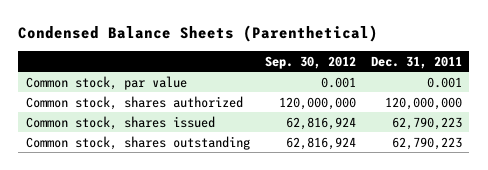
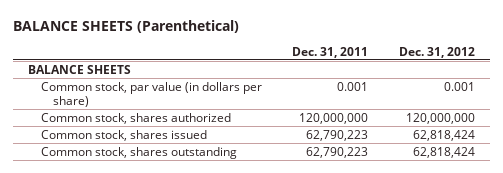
- Condensed Balance Sheets (Parenthetical)
+ BALANCE SHEETS (Parenthetical)
- | Sep. 30, 2012 | Dec. 31, 2011
+ | Dec. 31, 2011 | Dec. 31, 2012
- Common stock, par value | 0.001 | 0.001
+ BALANCE SHEETS
+ Common stock, par value (in dollars per share) | 0.001 | 0.001

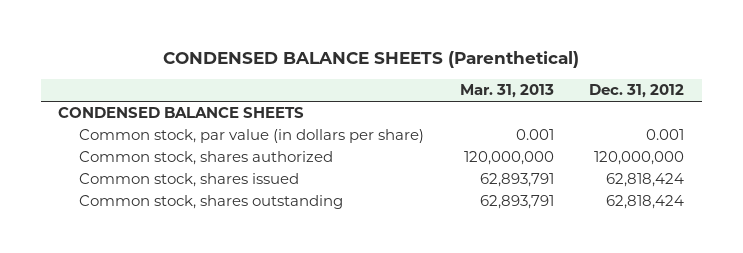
- BALANCE SHEETS (Parenthetical)
+ CONDENSED BALANCE SHEETS (Parenthetical)
- | Dec. 31, 2011 | Dec. 31, 2012
+ | Mar. 31, 2013 | Dec. 31, 2012
- BALANCE SHEETS
+ CONDENSED BALANCE SHEETS

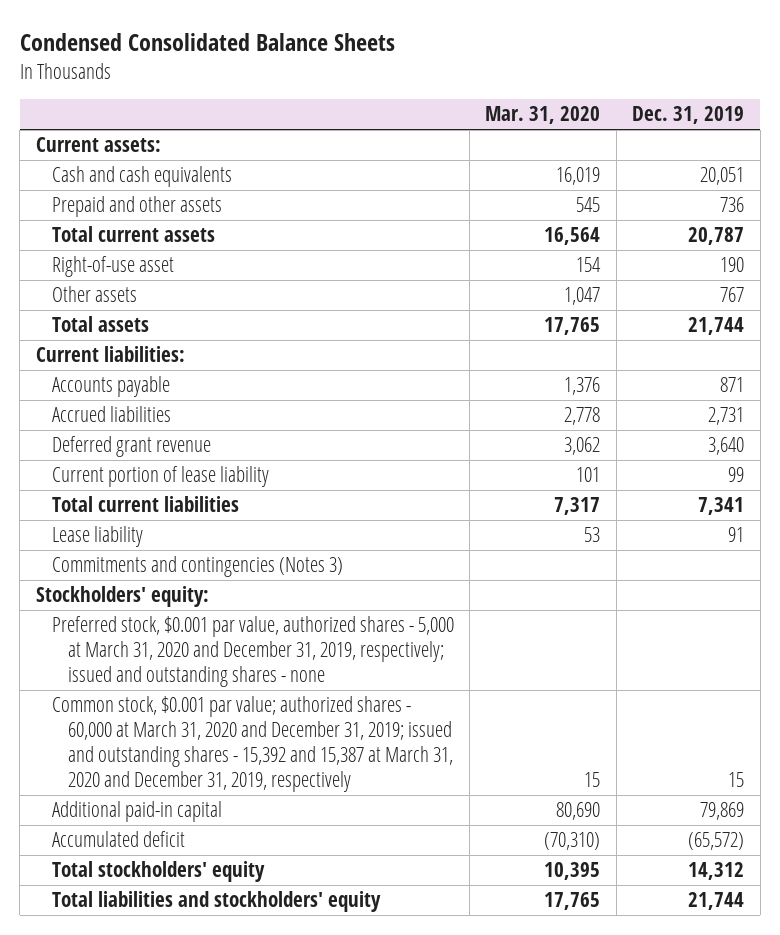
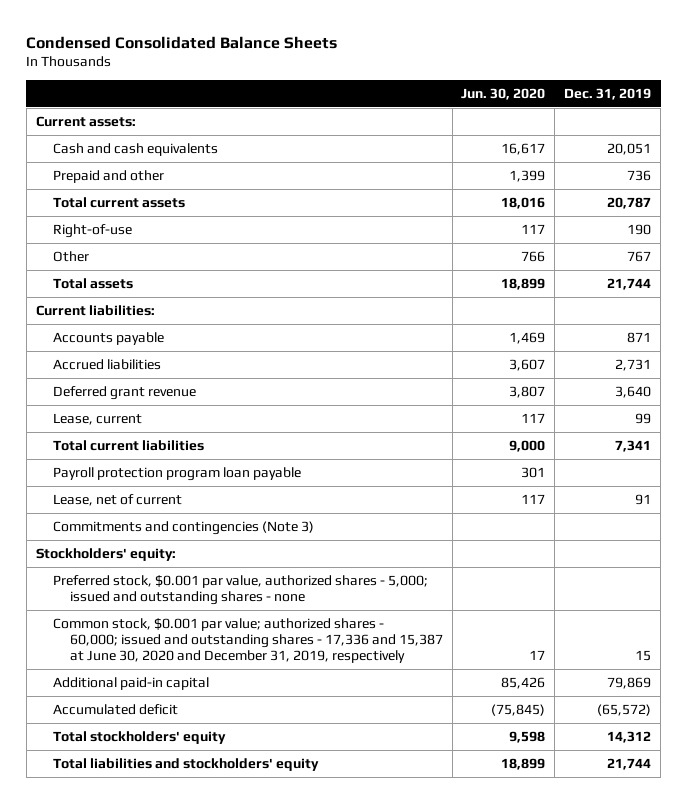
- | Mar. 31, 2020 | Dec. 31, 2019
+ | Jun. 30, 2020 | Dec. 31, 2019
- Prepaid and other assets | 545 | 736
+ Prepaid and other | 1,399 | 736
- Right-of-use asset | 154 | 190
- Other assets | 1,047 | 767
+ Right-of-use | 117 | 190
+ Other | 766 | 767
- Current portion of lease liability | 101 | 99
+ Lease, current | 117 | 99
- Lease liability | 53 | 91
- Commitments and contingencies (Notes 3)
+ Payroll protection program loan payable | 301 |
+ Lease, net of current | 117 | 91
+ Commitments and contingencies (Note 3)
- Preferred stock, $0.001 par value, authorized shares - 5,000 at March 31, 2020 and December 31, 2019, respectively; issued and outstanding shares - none
- Common stock, $0.001 par value; authorized shares - 60,000 at March 31, 2020 and December 31, 2019; issued and outstanding shares - 15,392 and 15,387 at March 31, 2020 and December 31, 2019, respectively | 15 | 15
+ Preferred stock, $0.001 par value, authorized shares - 5,000; issued and outstanding shares - none
+ Common stock, $0.001 par value; authorized shares - 60,000; issued and outstanding shares - 17,336 and 15,387 at June 30, 2020 and December 31, 2019, respectively | 17 | 15

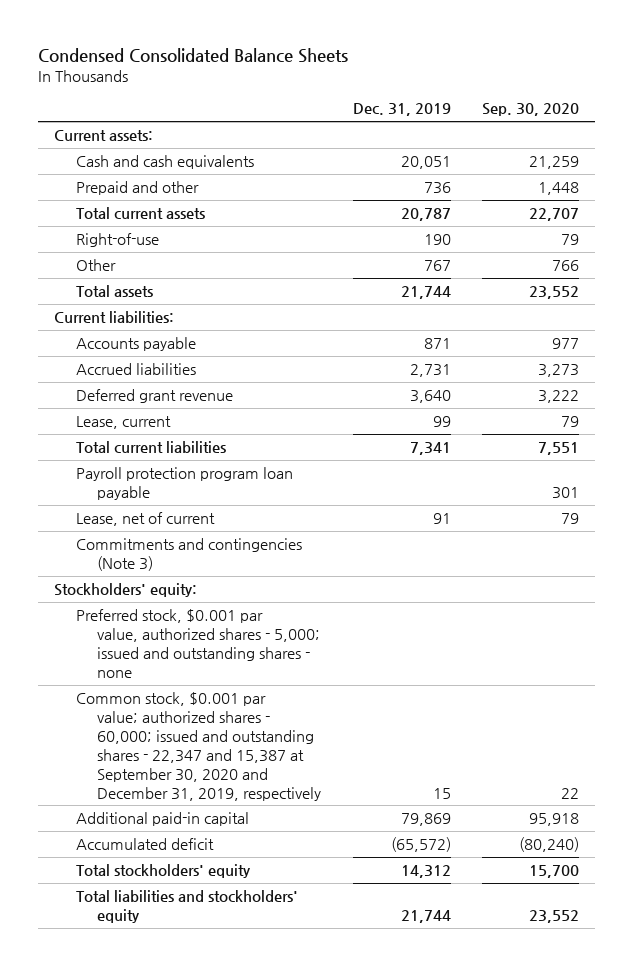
- | Jun. 30, 2020 | Dec. 31, 2019
+ | Dec. 31, 2019 | Sep. 30, 2020
- Common stock, $0.001 par value; authorized shares - 60,000; issued and outstanding shares - 17,336 and 15,387 at June 30, 2020 and December 31, 2019, respectively | 17 | 15
+ Common stock, $0.001 par value; authorized shares - 60,000; issued and outstanding shares - 22,347 and 15,387 at September 30, 2020 and December 31, 2019, respectively | 15 | 22

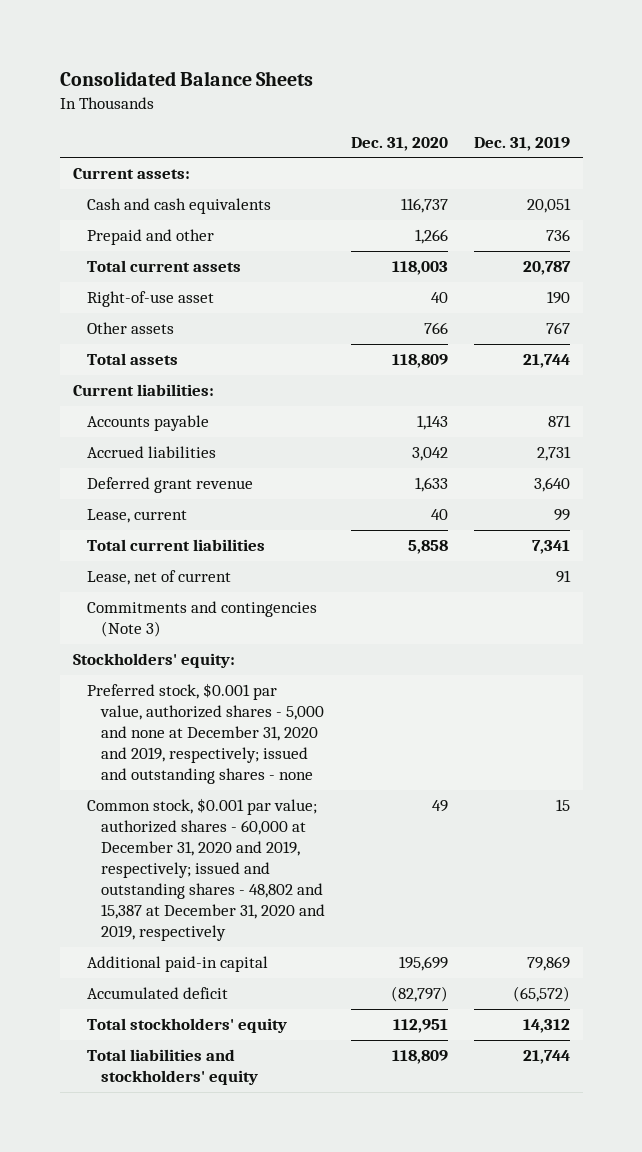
- Condensed Consolidated Balance Sheets
+ Consolidated Balance Sheets
- | Dec. 31, 2019 | Sep. 30, 2020
+ | Dec. 31, 2020 | Dec. 31, 2019
- Right-of-use | 190 | 79
- Other | 767 | 766
+ Right-of-use asset | 40 | 190
+ Other assets | 766 | 767
- Payroll protection program loan payable | | 301
- Preferred stock, $0.001 par value, authorized shares - 5,000; issued and outstanding shares - none
- Common stock, $0.001 par value; authorized shares - 60,000; issued and outstanding shares - 22,347 and 15,387 at September 30, 2020 and December 31, 2019, respectively | 15 | 22
+ Preferred stock, $0.001 par value, authorized shares - 5,000 and none at December 31, 2020 and 2019, respectively; issued and outstanding shares - none
+ Common stock, $0.001 par value; authorized shares - 60,000 at December 31, 2020 and 2019, respectively; issued and outstanding shares - 48,802 and 15,387 at December 31, 2020 and 2019, respectively | 49 | 15

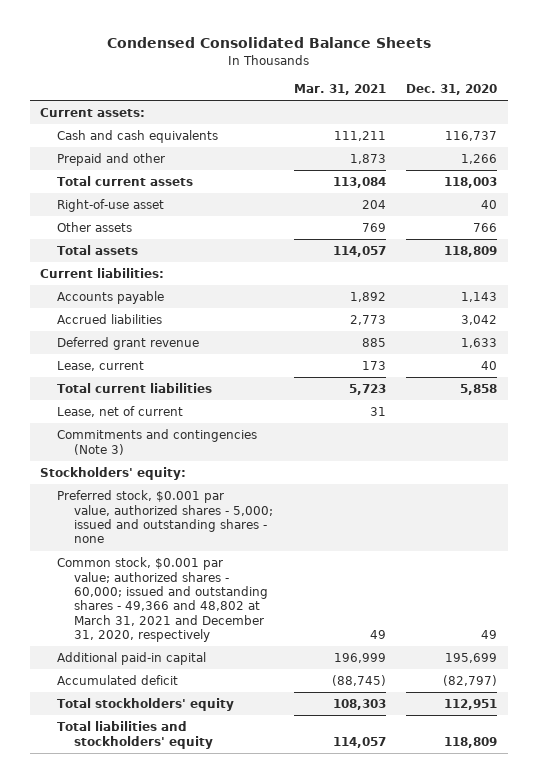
- Consolidated Balance Sheets
+ Condensed Consolidated Balance Sheets
- | Dec. 31, 2020 | Dec. 31, 2019
+ | Mar. 31, 2021 | Dec. 31, 2020
- Preferred stock, $0.001 par value, authorized shares - 5,000 and none at December 31, 2020 and 2019, respectively; issued and outstanding shares - none
- Common stock, $0.001 par value; authorized shares - 60,000 at December 31, 2020 and 2019, respectively; issued and outstanding shares - 48,802 and 15,387 at December 31, 2020 and 2019, respectively | 49 | 15
+ Preferred stock, $0.001 par value, authorized shares - 5,000; issued and outstanding shares - none
+ Common stock, $0.001 par value; authorized shares - 60,000; issued and outstanding shares - 49,366 and 48,802 at March 31, 2021 and December 31, 2020, respectively | 49 | 49

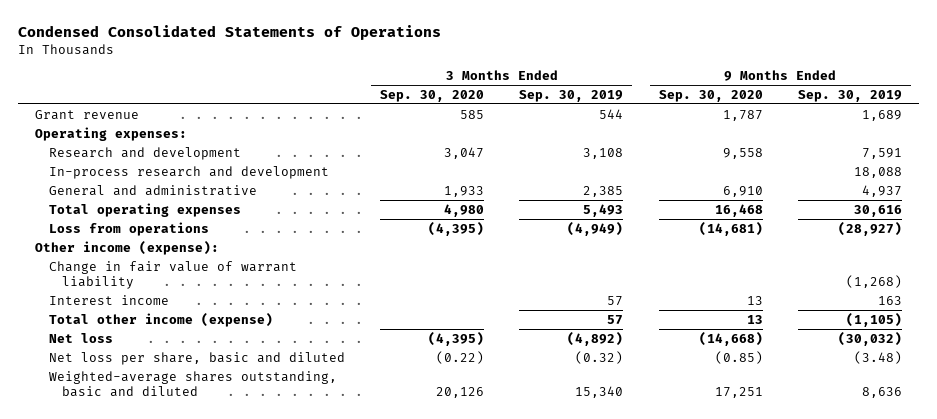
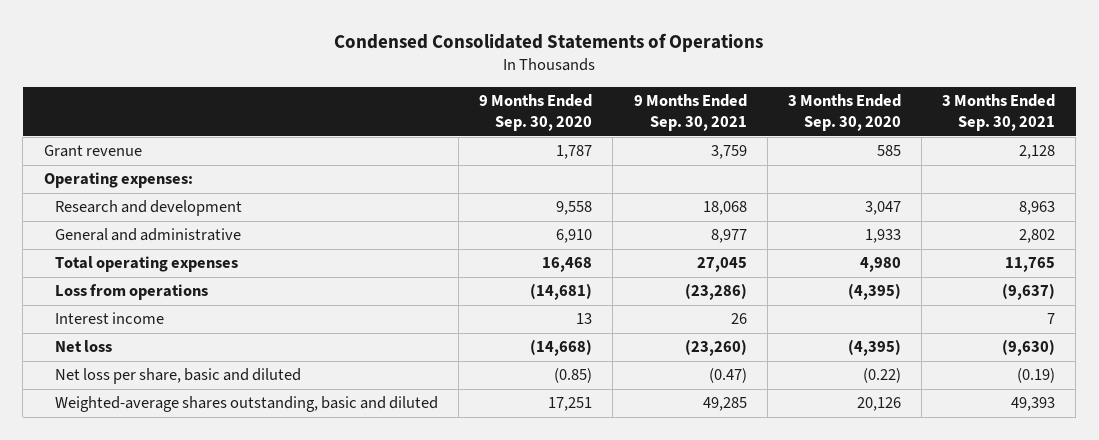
- | 3 Months Ended Sep. 30, 2020 | 3 Months Ended Sep. 30, 2019 | 9 Months Ended Sep. 30, 2020 | 9 Months Ended Sep. 30, 2019
+ | 9 Months Ended Sep. 30, 2020 | 9 Months Ended Sep. 30, 2021 | 3 Months Ended Sep. 30, 2020 | 3 Months Ended Sep. 30, 2021
- In-process research and development | | | | 18,088
- Other income (expense):
- Change in fair value of warrant liability | | | | (1,268)
- Total other income (expense) | | 57 | 13 | (1,105)

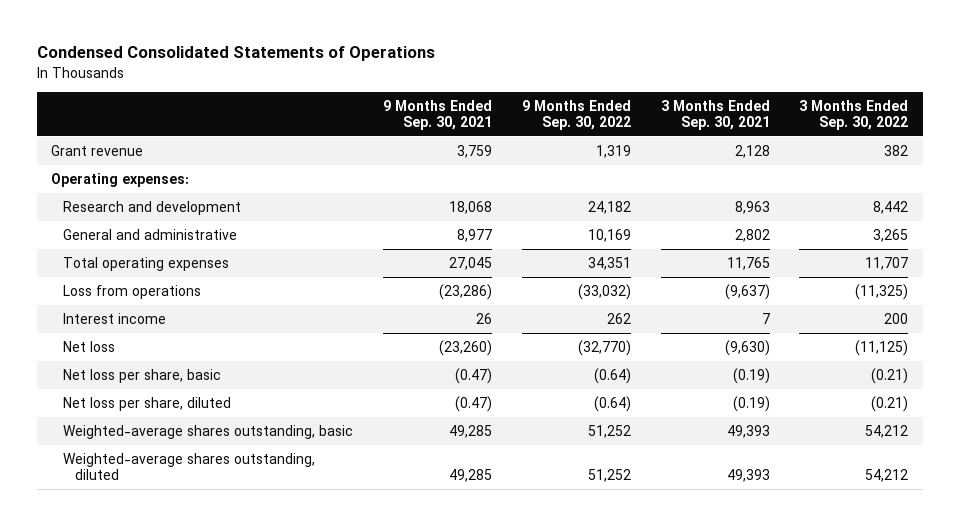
- | 9 Months Ended Sep. 30, 2020 | 9 Months Ended Sep. 30, 2021 | 3 Months Ended Sep. 30, 2020 | 3 Months Ended Sep. 30, 2021
+ | 9 Months Ended Sep. 30, 2021 | 9 Months Ended Sep. 30, 2022 | 3 Months Ended Sep. 30, 2021 | 3 Months Ended Sep. 30, 2022
- Net loss per share, basic and diluted | (0.85) | (0.47) | (0.22) | (0.19)
- Weighted-average shares outstanding, basic and diluted | 17,251 | 49,285 | 20,126 | 49,393
+ Net loss per share, basic | (0.47) | (0.64) | (0.19) | (0.21)
+ Net loss per share, diluted | (0.47) | (0.64) | (0.19) | (0.21)
+ Weighted-average shares outstanding, basic | 49,285 | 51,252 | 49,393 | 54,212
+ Weighted-average shares outstanding, diluted | 49,285 | 51,252 | 49,393 | 54,212

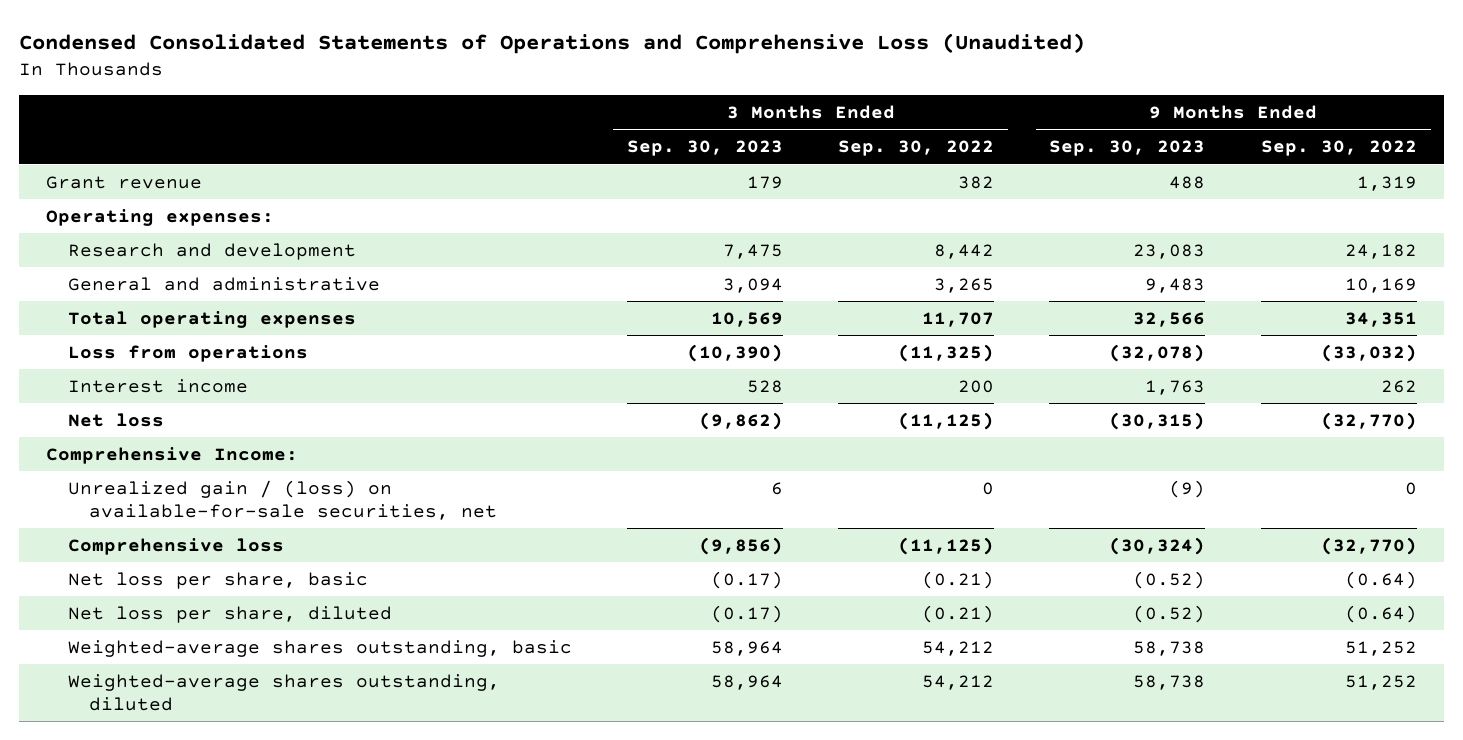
- Condensed Consolidated Statements of Operations
+ Condensed Consolidated Statements of Operations and Comprehensive Loss (Unaudited)
- | 9 Months Ended Sep. 30, 2021 | 9 Months Ended Sep. 30, 2022 | 3 Months Ended Sep. 30, 2021 | 3 Months Ended Sep. 30, 2022
+ | 3 Months Ended Sep. 30, 2023 | 3 Months Ended Sep. 30, 2022 | 9 Months Ended Sep. 30, 2023 | 9 Months Ended Sep. 30, 2022
+ Comprehensive Income:
+ Unrealized gain / (loss) on available-for-sale securities, net | 6 | 0 | (9) | 0
+ Comprehensive loss | (9,856) | (11,125) | (30,324) | (32,770)

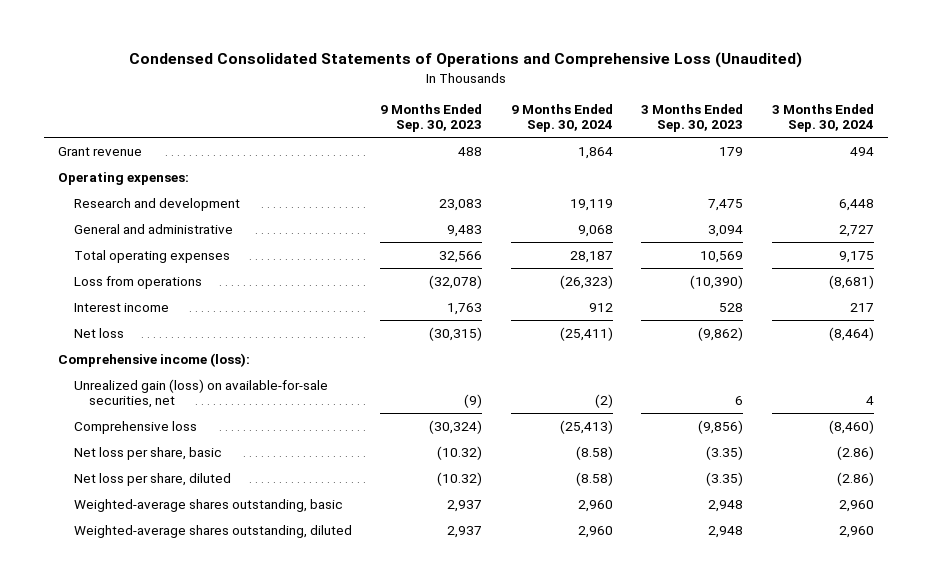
- | 3 Months Ended Sep. 30, 2023 | 3 Months Ended Sep. 30, 2022 | 9 Months Ended Sep. 30, 2023 | 9 Months Ended Sep. 30, 2022
+ | 9 Months Ended Sep. 30, 2023 | 9 Months Ended Sep. 30, 2024 | 3 Months Ended Sep. 30, 2023 | 3 Months Ended Sep. 30, 2024
- Comprehensive Income:
- Unrealized gain / (loss) on available-for-sale securities, net | 6 | 0 | (9) | 0
+ Comprehensive income (loss):
+ Unrealized gain (loss) on available-for-sale securities, net | (9) | (2) | 6 | 4
- Net loss per share, basic | (0.17) | (0.21) | (0.52) | (0.64)
- Net loss per share, diluted | (0.17) | (0.21) | (0.52) | (0.64)
- Weighted-average shares outstanding, basic | 58,964 | 54,212 | 58,738 | 51,252
- Weighted-average shares outstanding, diluted | 58,964 | 54,212 | 58,738 | 51,252
+ Net loss per share, basic | (10.32) | (8.58) | (3.35) | (2.86)
+ Net loss per share, diluted | (10.32) | (8.58) | (3.35) | (2.86)
+ Weighted-average shares outstanding, basic | 2,937 | 2,960 | 2,948 | 2,960
+ Weighted-average shares outstanding, diluted | 2,937 | 2,960 | 2,948 | 2,960

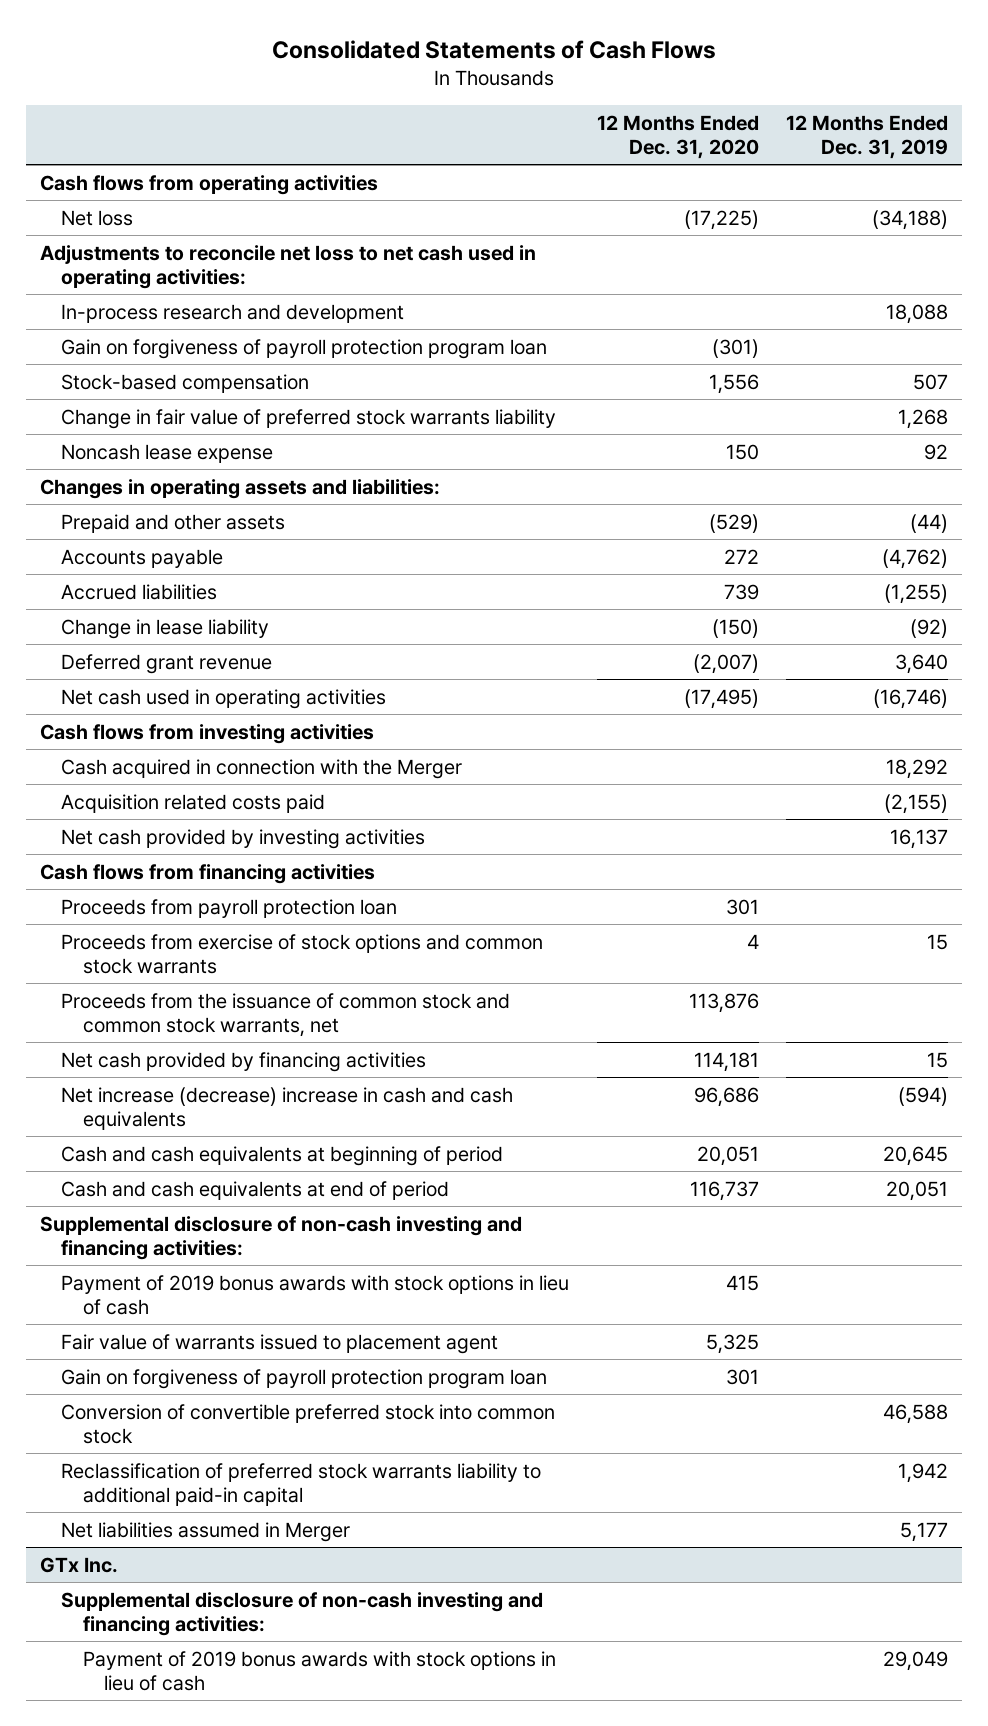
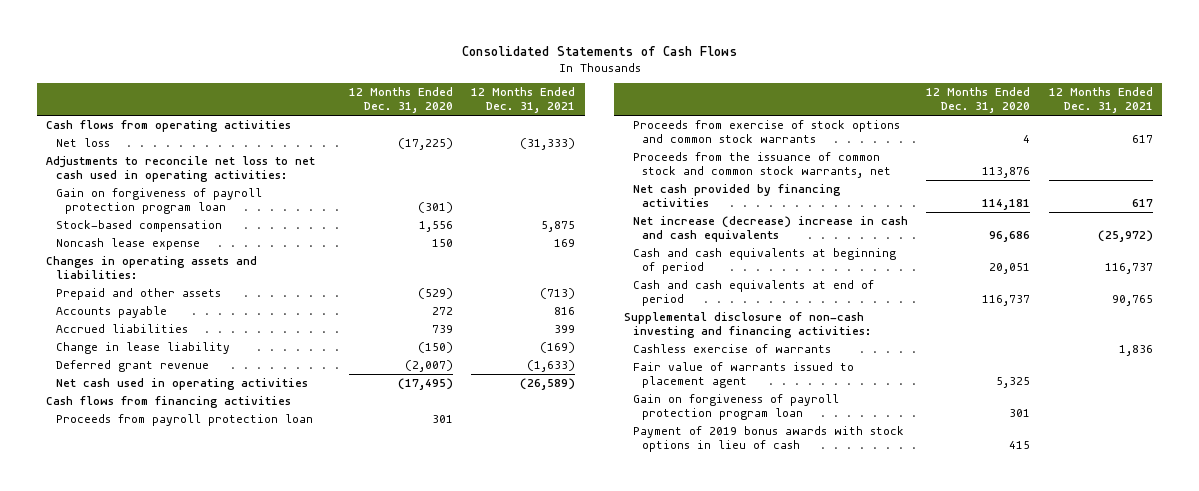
- | 12 Months Ended Dec. 31, 2020 | 12 Months Ended Dec. 31, 2019
+ | 12 Months Ended Dec. 31, 2020 | 12 Months Ended Dec. 31, 2021
- In-process research and development | | 18,088
- Change in fair value of preferred stock warrants liability | | 1,268
- Cash flows from investing activities
- Cash acquired in connection with the Merger | | 18,292
- Acquisition related costs paid | | (2,155)
- Net cash provided by investing activities | | 16,137
+ Cashless exercise of warrants | | 1,836
- Conversion of convertible preferred stock into common stock | | 46,588
- Reclassification of preferred stock warrants liability to additional paid-in capital | | 1,942
- Net liabilities assumed in Merger | | 5,177
- GTx Inc.
- Supplemental disclosure of non-cash investing and financing activities:
- Payment of 2019 bonus awards with stock options in lieu of cash | | 29,049
moved down: Payment of 2019 bonus awards with stock options in lieu of cash | 415 |

